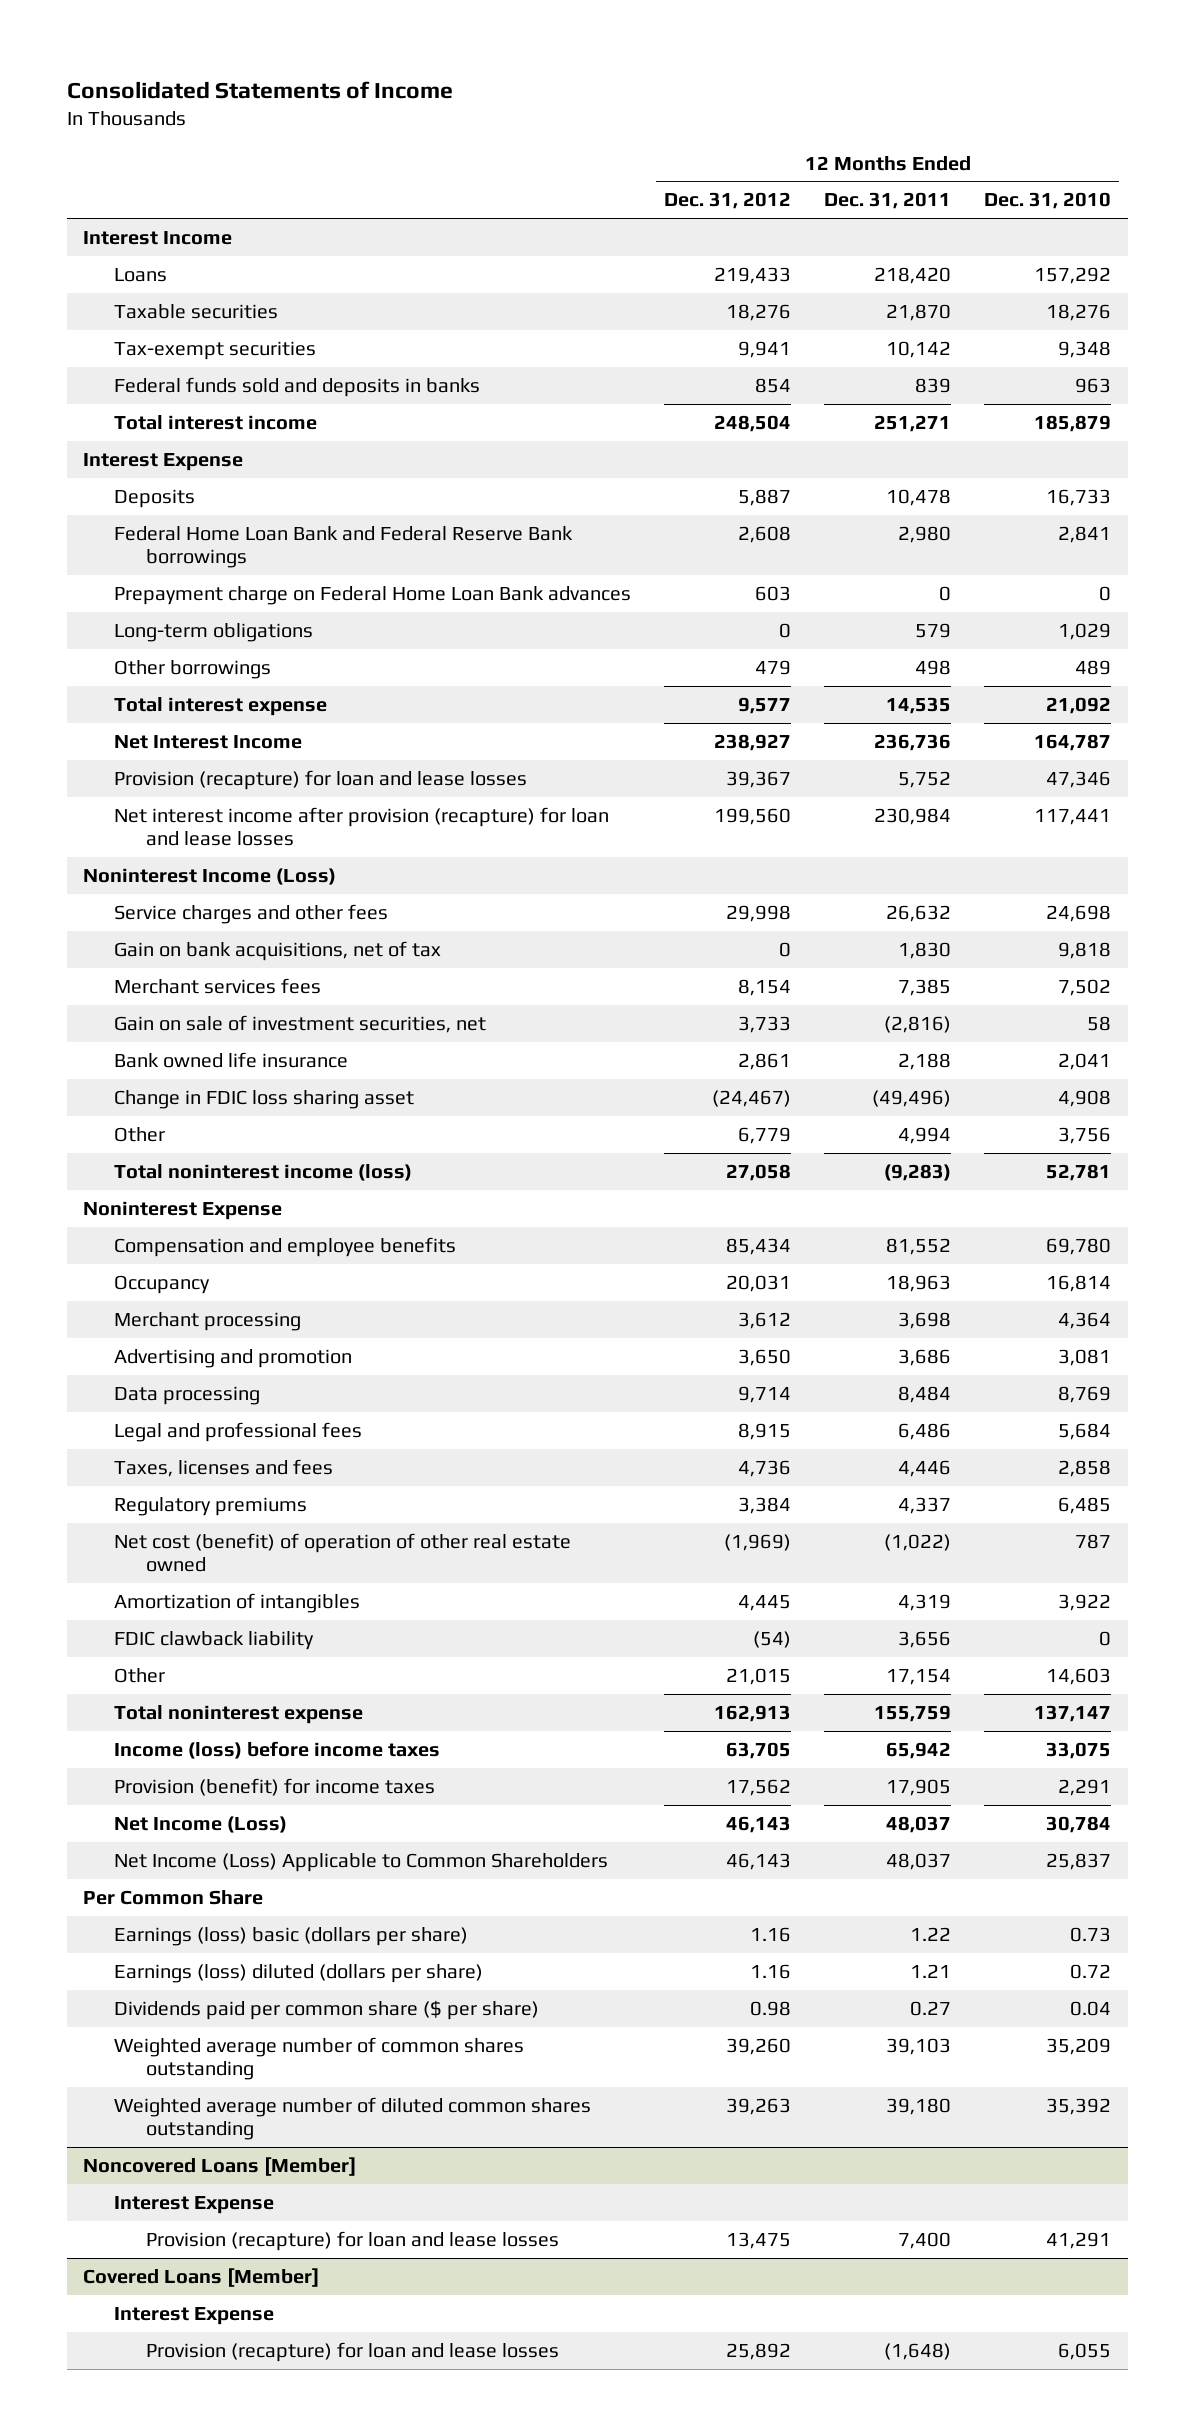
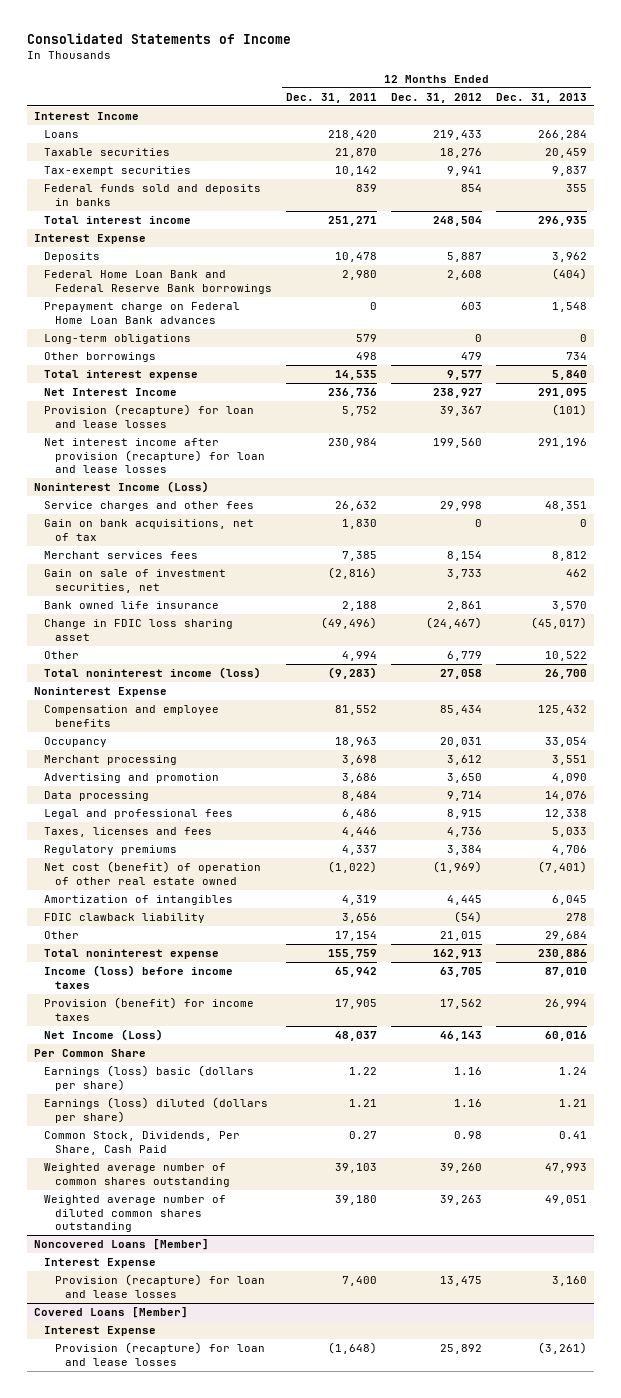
- | 12 Months Ended Dec. 31, 2012 | 12 Months Ended Dec. 31, 2011 | 12 Months Ended Dec. 31, 2010
+ | 12 Months Ended Dec. 31, 2011 | 12 Months Ended Dec. 31, 2012 | 12 Months Ended Dec. 31, 2013
- Net Income (Loss) Applicable to Common Shareholders | 46,143 | 48,037 | 25,837
- Dividends paid per common share ($ per share) | 0.98 | 0.27 | 0.04
+ Common Stock, Dividends, Per Share, Cash Paid | 0.27 | 0.98 | 0.41

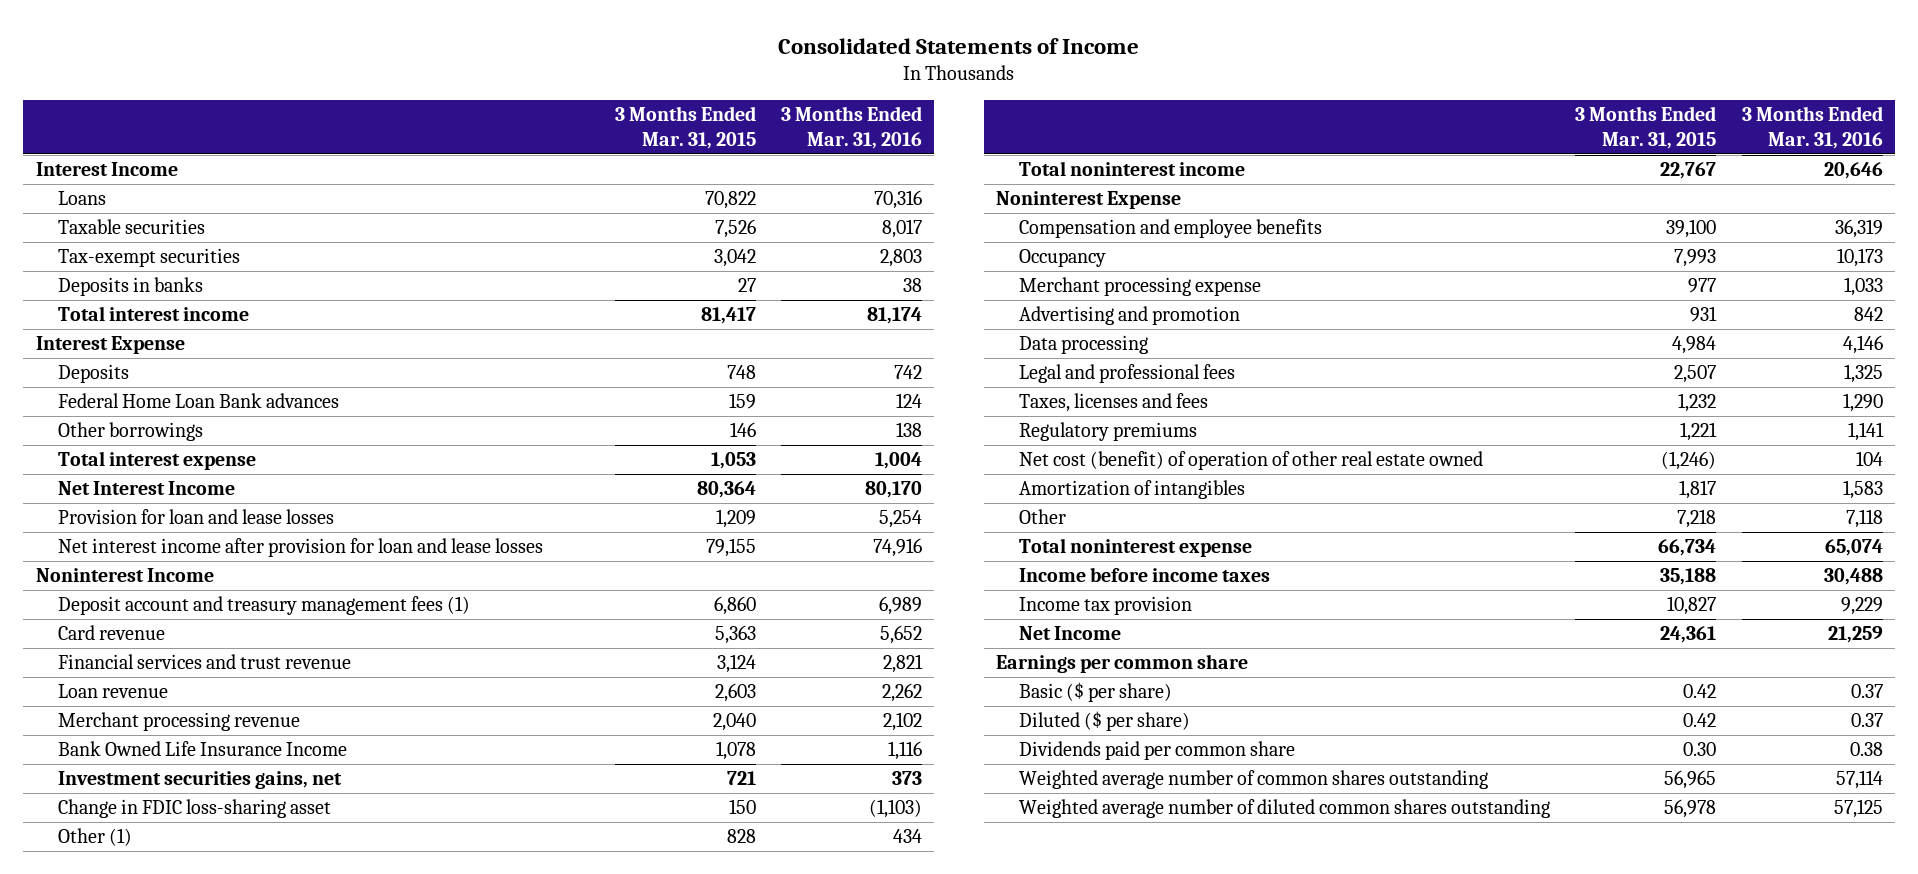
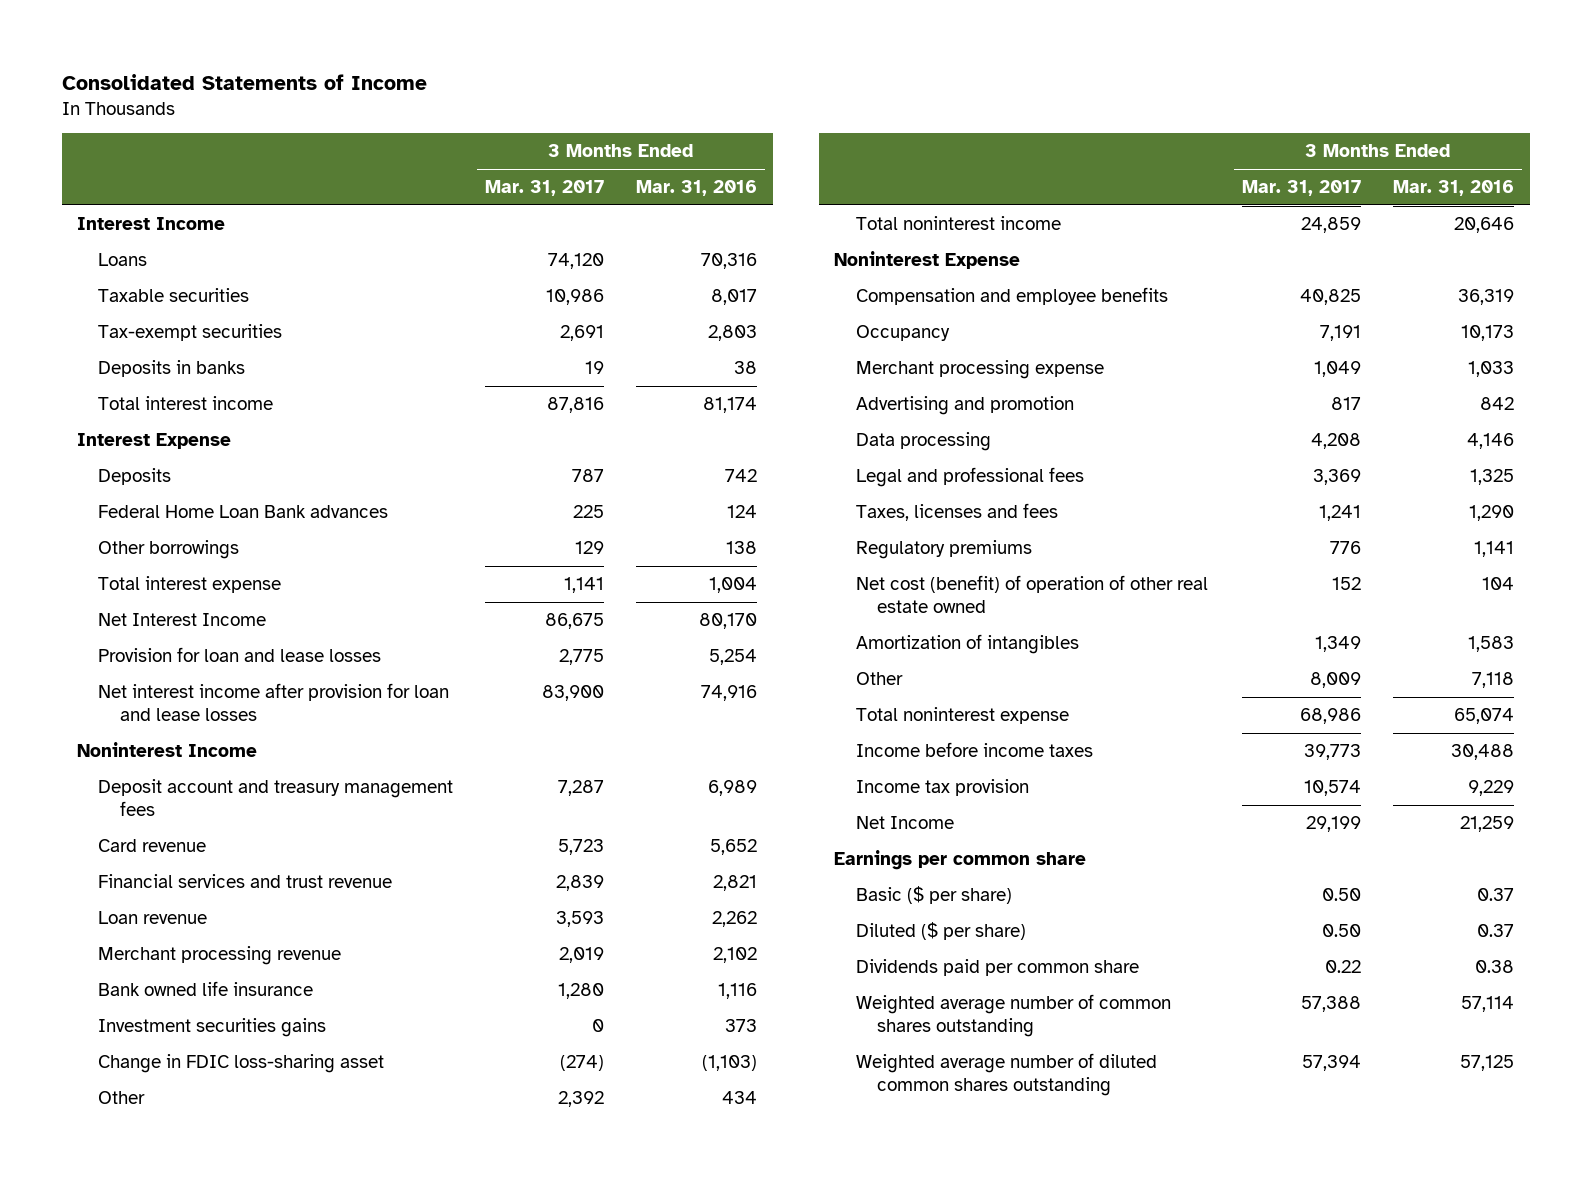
- | 3 Months Ended Mar. 31, 2015 | 3 Months Ended Mar. 31, 2016
+ | 3 Months Ended Mar. 31, 2017 | 3 Months Ended Mar. 31, 2016
- Deposit account and treasury management fees (1) | 6,860 | 6,989
+ Deposit account and treasury management fees | 7,287 | 6,989
- Bank Owned Life Insurance Income | 1,078 | 1,116
- Investment securities gains, net | 721 | 373
+ Bank owned life insurance | 1,280 | 1,116
+ Investment securities gains | 0 | 373
- Other (1) | 828 | 434
+ Other | 2,392 | 434

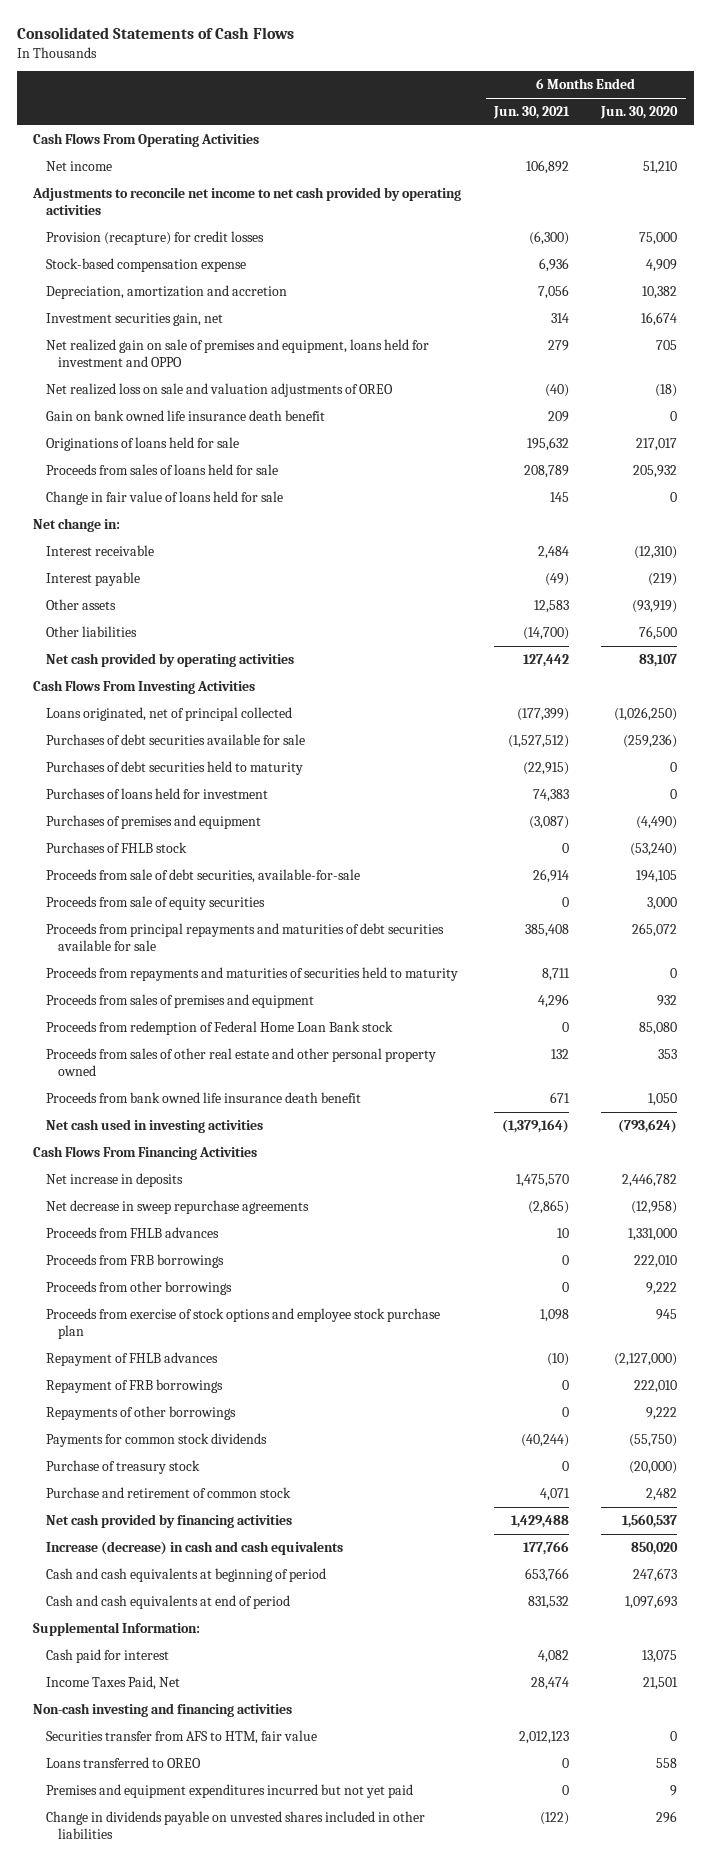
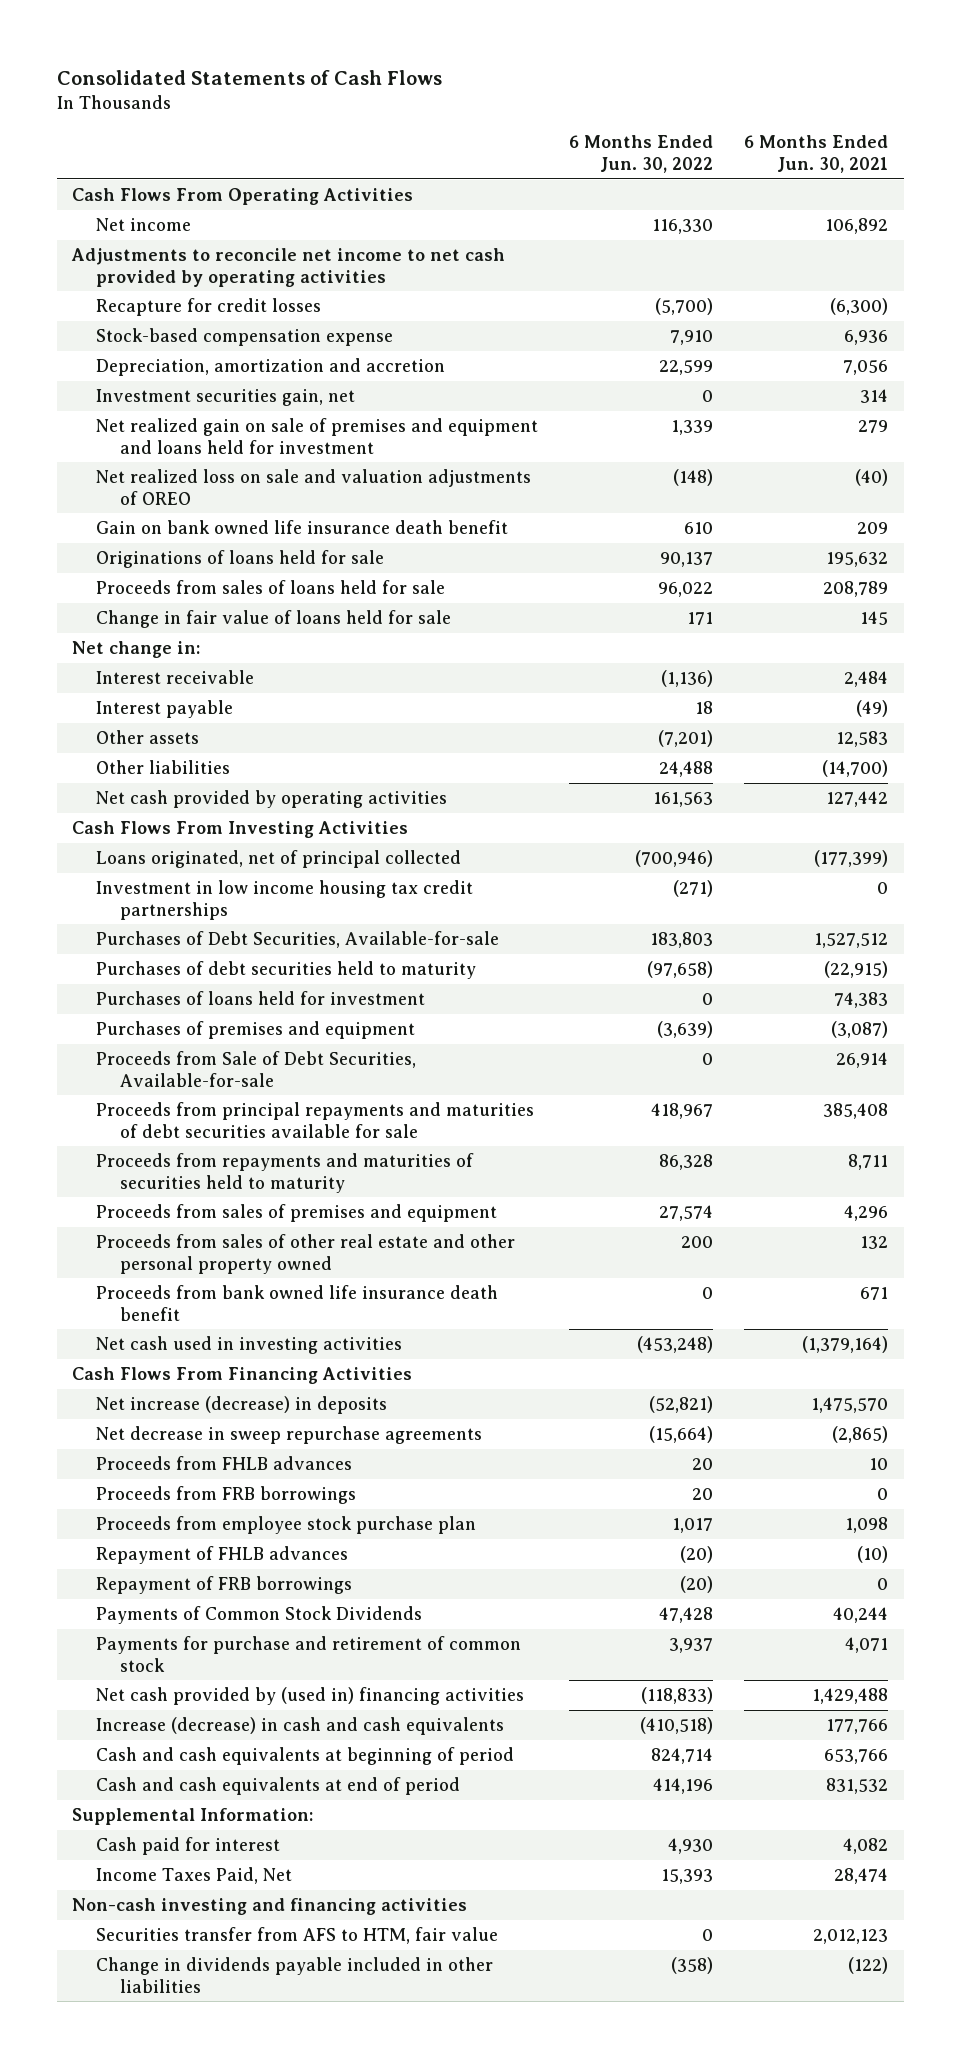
- | 6 Months Ended Jun. 30, 2021 | 6 Months Ended Jun. 30, 2020
+ | 6 Months Ended Jun. 30, 2022 | 6 Months Ended Jun. 30, 2021
- Provision (recapture) for credit losses | (6,300) | 75,000
+ Recapture for credit losses | (5,700) | (6,300)
- Net realized gain on sale of premises and equipment, loans held for investment and OPPO | 279 | 705
+ Net realized gain on sale of premises and equipment and loans held for investment | 1,339 | 279
- Purchases of debt securities available for sale | (1,527,512) | (259,236)
+ Investment in low income housing tax credit partnerships | (271) | 0
+ Purchases of Debt Securities, Available-for-sale | 183,803 | 1,527,512
- Purchases of FHLB stock | 0 | (53,240)
- Proceeds from sale of debt securities, available-for-sale | 26,914 | 194,105
- Proceeds from sale of equity securities | 0 | 3,000
+ Proceeds from Sale of Debt Securities, Available-for-sale | 0 | 26,914
- Proceeds from redemption of Federal Home Loan Bank stock | 0 | 85,080
- Net increase in deposits | 1,475,570 | 2,446,782
+ Net increase (decrease) in deposits | (52,821) | 1,475,570
- Proceeds from other borrowings | 0 | 9,222
- Proceeds from exercise of stock options and employee stock purchase plan | 1,098 | 945
+ Proceeds from employee stock purchase plan | 1,017 | 1,098
- Repayments of other borrowings | 0 | 9,222
- Payments for common stock dividends | (40,244) | (55,750)
- Purchase of treasury stock | 0 | (20,000)
- Purchase and retirement of common stock | 4,071 | 2,482
- Net cash provided by financing activities | 1,429,488 | 1,560,537
+ Payments of Common Stock Dividends | 47,428 | 40,244
+ Payments for purchase and retirement of common stock | 3,937 | 4,071
+ Net cash provided by (used in) financing activities | (118,833) | 1,429,488
- Loans transferred to OREO | 0 | 558
- Premises and equipment expenditures incurred but not yet paid | 0 | 9
- Change in dividends payable on unvested shares included in other liabilities | (122) | 296
+ Change in dividends payable included in other liabilities | (358) | (122)

